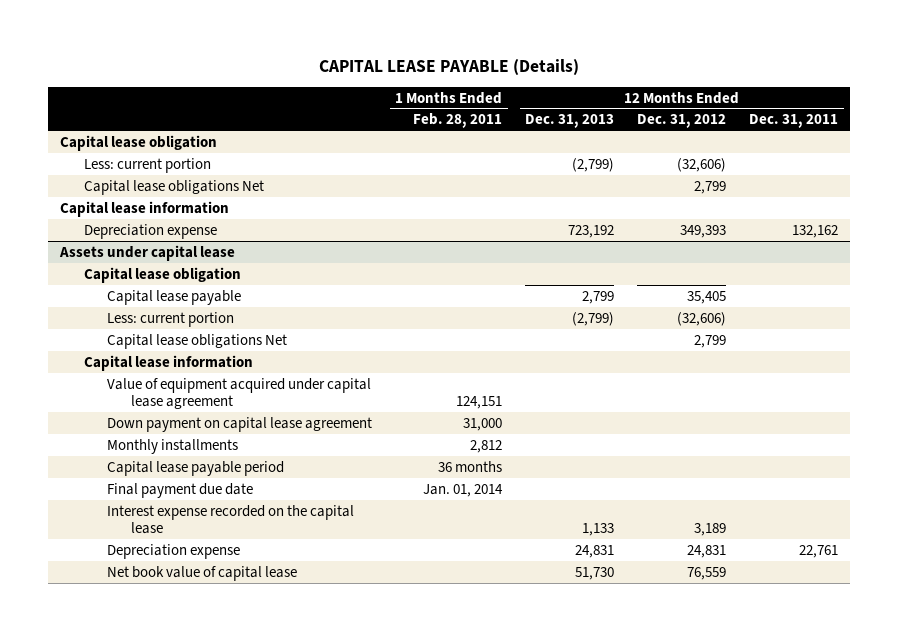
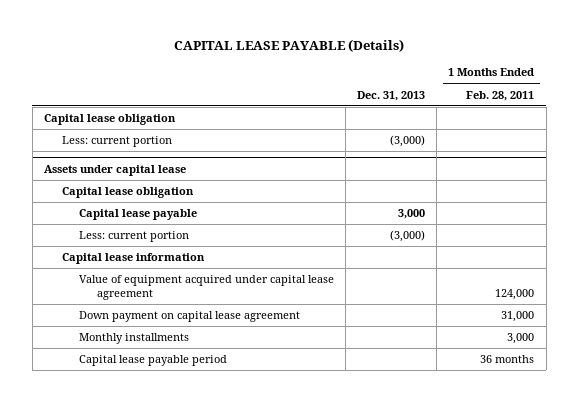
- | 1 Months Ended Feb. 28, 2011 | 12 Months Ended Dec. 31, 2013 | 12 Months Ended Dec. 31, 2012 | 12 Months Ended Dec. 31, 2011
+ | Dec. 31, 2013 | 1 Months Ended Feb. 28, 2011
- Capital lease obligations Net | | | 2,799 |
- Capital lease information
- Depreciation expense | | 723,192 | 349,393 | 132,162
@ Assets under capital lease
- Capital lease obligations Net | | | 2,799 |
- Value of equipment acquired under capital lease agreement | 124,151 | | |
+ Value of equipment acquired under capital lease agreement | | 124,000
- Monthly installments | 2,812 | | |
+ Monthly installments | | 3,000
- Final payment due date | Jan. 01, 2014 | | |
- Interest expense recorded on the capital lease | | 1,133 | 3,189 |
- Depreciation expense | | 24,831 | 24,831 | 22,761
- Net book value of capital lease | | 51,730 | 76,559 |

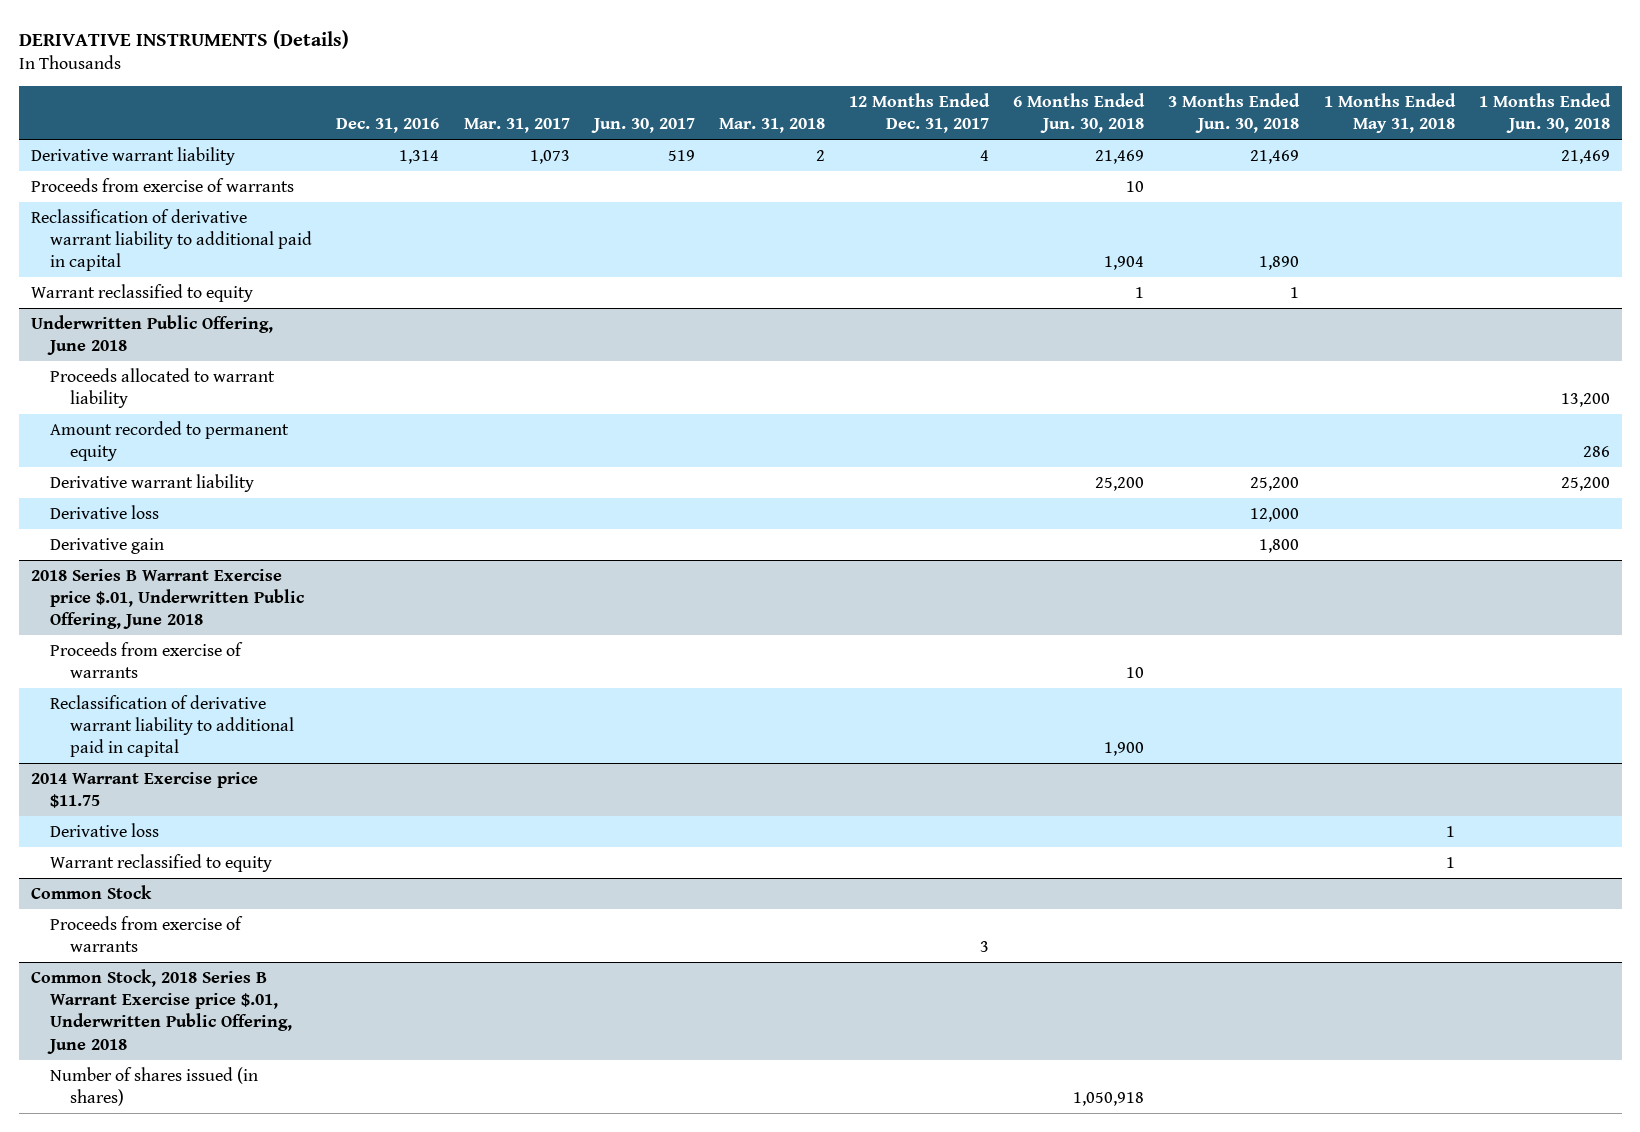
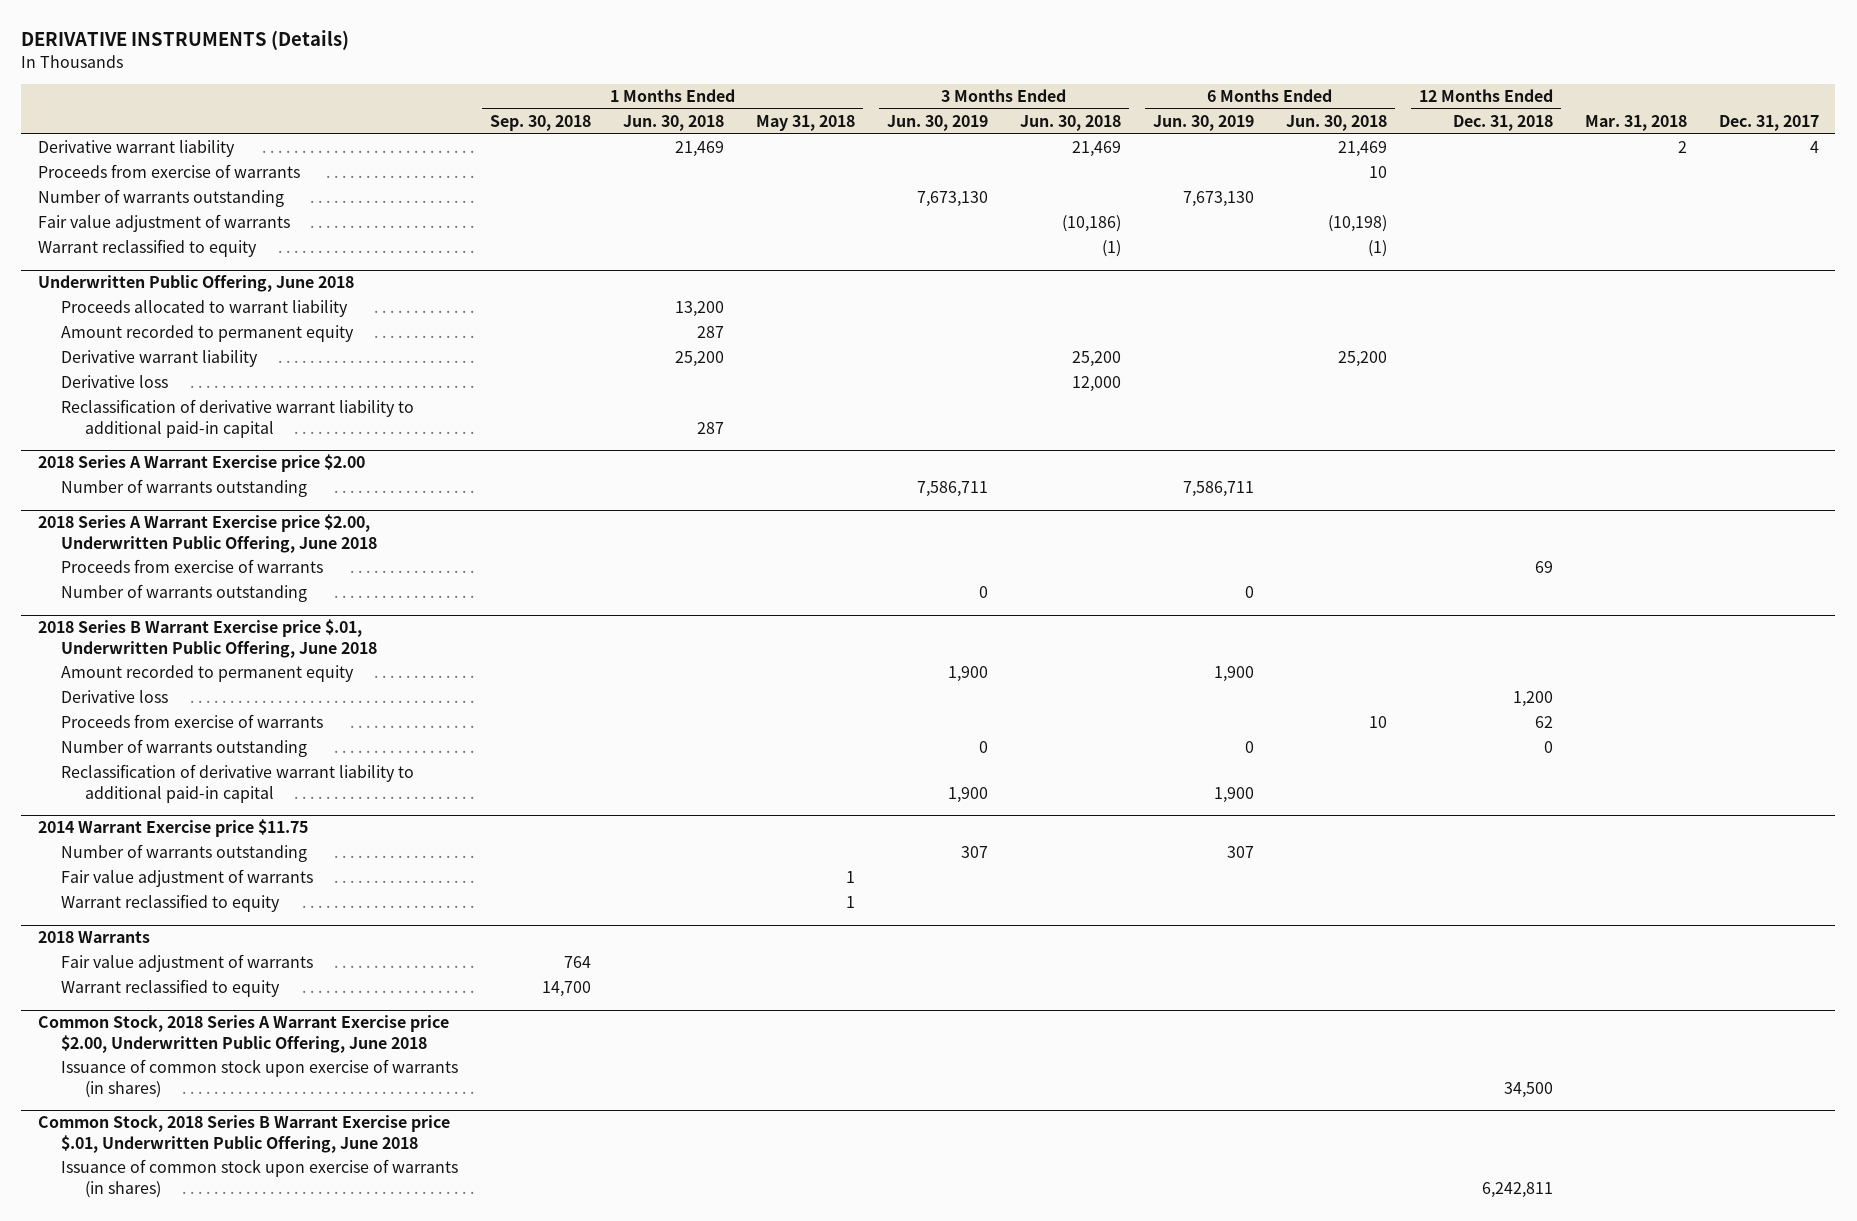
- | Dec. 31, 2016 | Mar. 31, 2017 | Jun. 30, 2017 | Mar. 31, 2018 | 12 Months Ended Dec. 31, 2017 | 6 Months Ended Jun. 30, 2018 | 3 Months Ended Jun. 30, 2018 | 1 Months Ended May 31, 2018 | 1 Months Ended Jun. 30, 2018
+ | 1 Months Ended Sep. 30, 2018 | 1 Months Ended Jun. 30, 2018 | 1 Months Ended May 31, 2018 | 3 Months Ended Jun. 30, 2019 | 3 Months Ended Jun. 30, 2018 | 6 Months Ended Jun. 30, 2019 | 6 Months Ended Jun. 30, 2018 | 12 Months Ended Dec. 31, 2018 | Mar. 31, 2018 | Dec. 31, 2017
- Reclassification of derivative warrant liability to additional paid in capital | | | | | | 1,904 | 1,890 | |
- Warrant reclassified to equity | | | | | | 1 | 1 | |
+ Number of warrants outstanding | | | | 7,673,130 | | 7,673,130 | | | |
+ Fair value adjustment of warrants | | | | | (10,186) | | (10,198) | | |
+ Warrant reclassified to equity | | | | | (1) | | (1) | | |
@ Underwritten Public Offering, June 2018
- Amount recorded to permanent equity | | | | | | | | | 286
+ Amount recorded to permanent equity | | 287 | | | | | | | |
- Derivative gain | | | | | | | 1,800 | |
+ Reclassification of derivative warrant liability to additional paid-in capital | | 287 | | | | | | | |
+ 2018 Series A Warrant Exercise price $2.00
+ Number of warrants outstanding | | | | 7,586,711 | | 7,586,711 | | | |
+ 2018 Series A Warrant Exercise price $2.00, Underwritten Public Offering, June 2018
+ Proceeds from exercise of warrants | | | | | | | | 69 | |
+ Number of warrants outstanding | | | | 0 | | 0 | | | |
@ 2018 Series B Warrant Exercise price $.01, Underwritten Public Offering, June 2018
+ Amount recorded to permanent equity | | | | 1,900 | | 1,900 | | | |
+ Derivative loss | | | | | | | | 1,200 | |
- Reclassification of derivative warrant liability to additional paid in capital | | | | | | 1,900 | | |
+ Number of warrants outstanding | | | | 0 | | 0 | | 0 | |
+ Reclassification of derivative warrant liability to additional paid-in capital | | | | 1,900 | | 1,900 | | | |
@ 2014 Warrant Exercise price $11.75
- Derivative loss | | | | | | | | 1 |
+ Number of warrants outstanding | | | | 307 | | 307 | | | |
+ Fair value adjustment of warrants | | | 1 | | | | | | |
- Common Stock
- Proceeds from exercise of warrants | | | | | 3 | | | |
+ 2018 Warrants
+ Fair value adjustment of warrants | 764 | | | | | | | | |
+ Warrant reclassified to equity | 14,700 | | | | | | | | |
+ Common Stock, 2018 Series A Warrant Exercise price $2.00, Underwritten Public Offering, June 2018
+ Issuance of common stock upon exercise of warrants (in shares) | | | | | | | | 34,500 | |
@ Common Stock, 2018 Series B Warrant Exercise price $.01, Underwritten Public Offering, June 2018
- Number of shares issued (in shares) | | | | | | 1,050,918 | | |
+ Issuance of common stock upon exercise of warrants (in shares) | | | | | | | | 6,242,811 | |

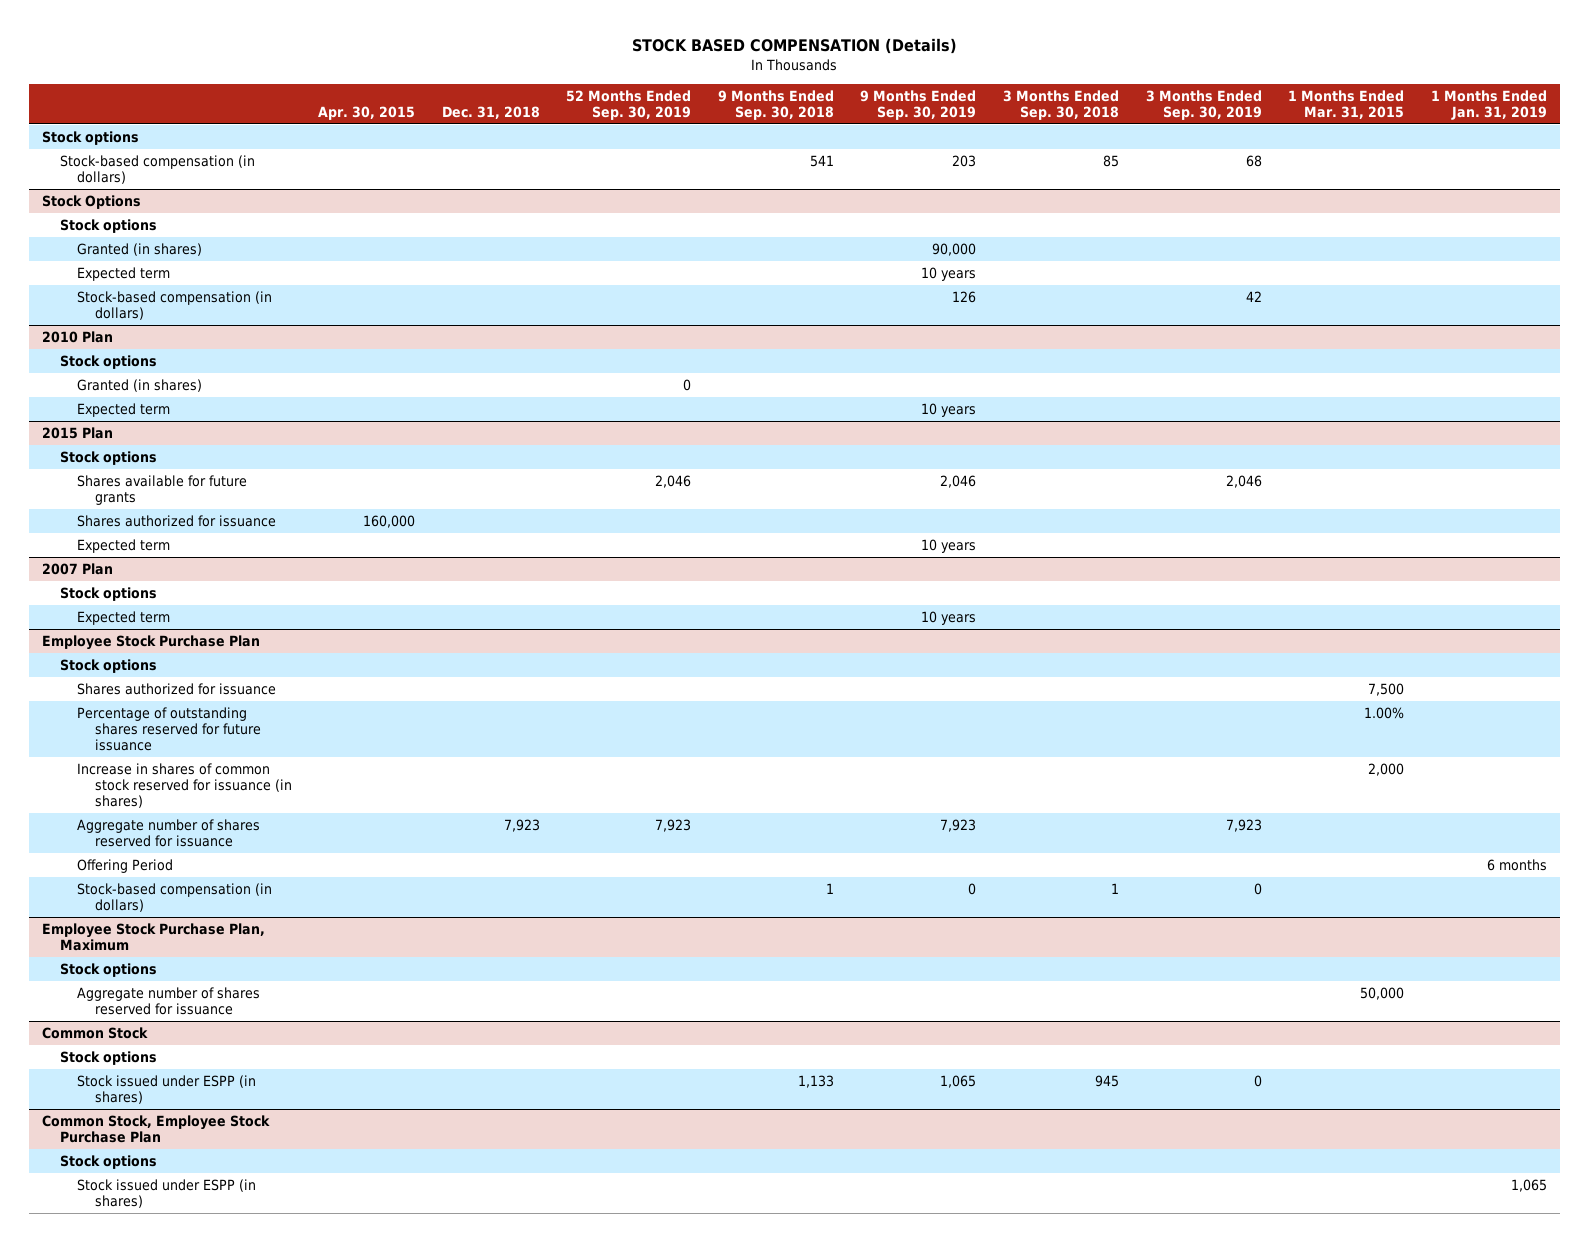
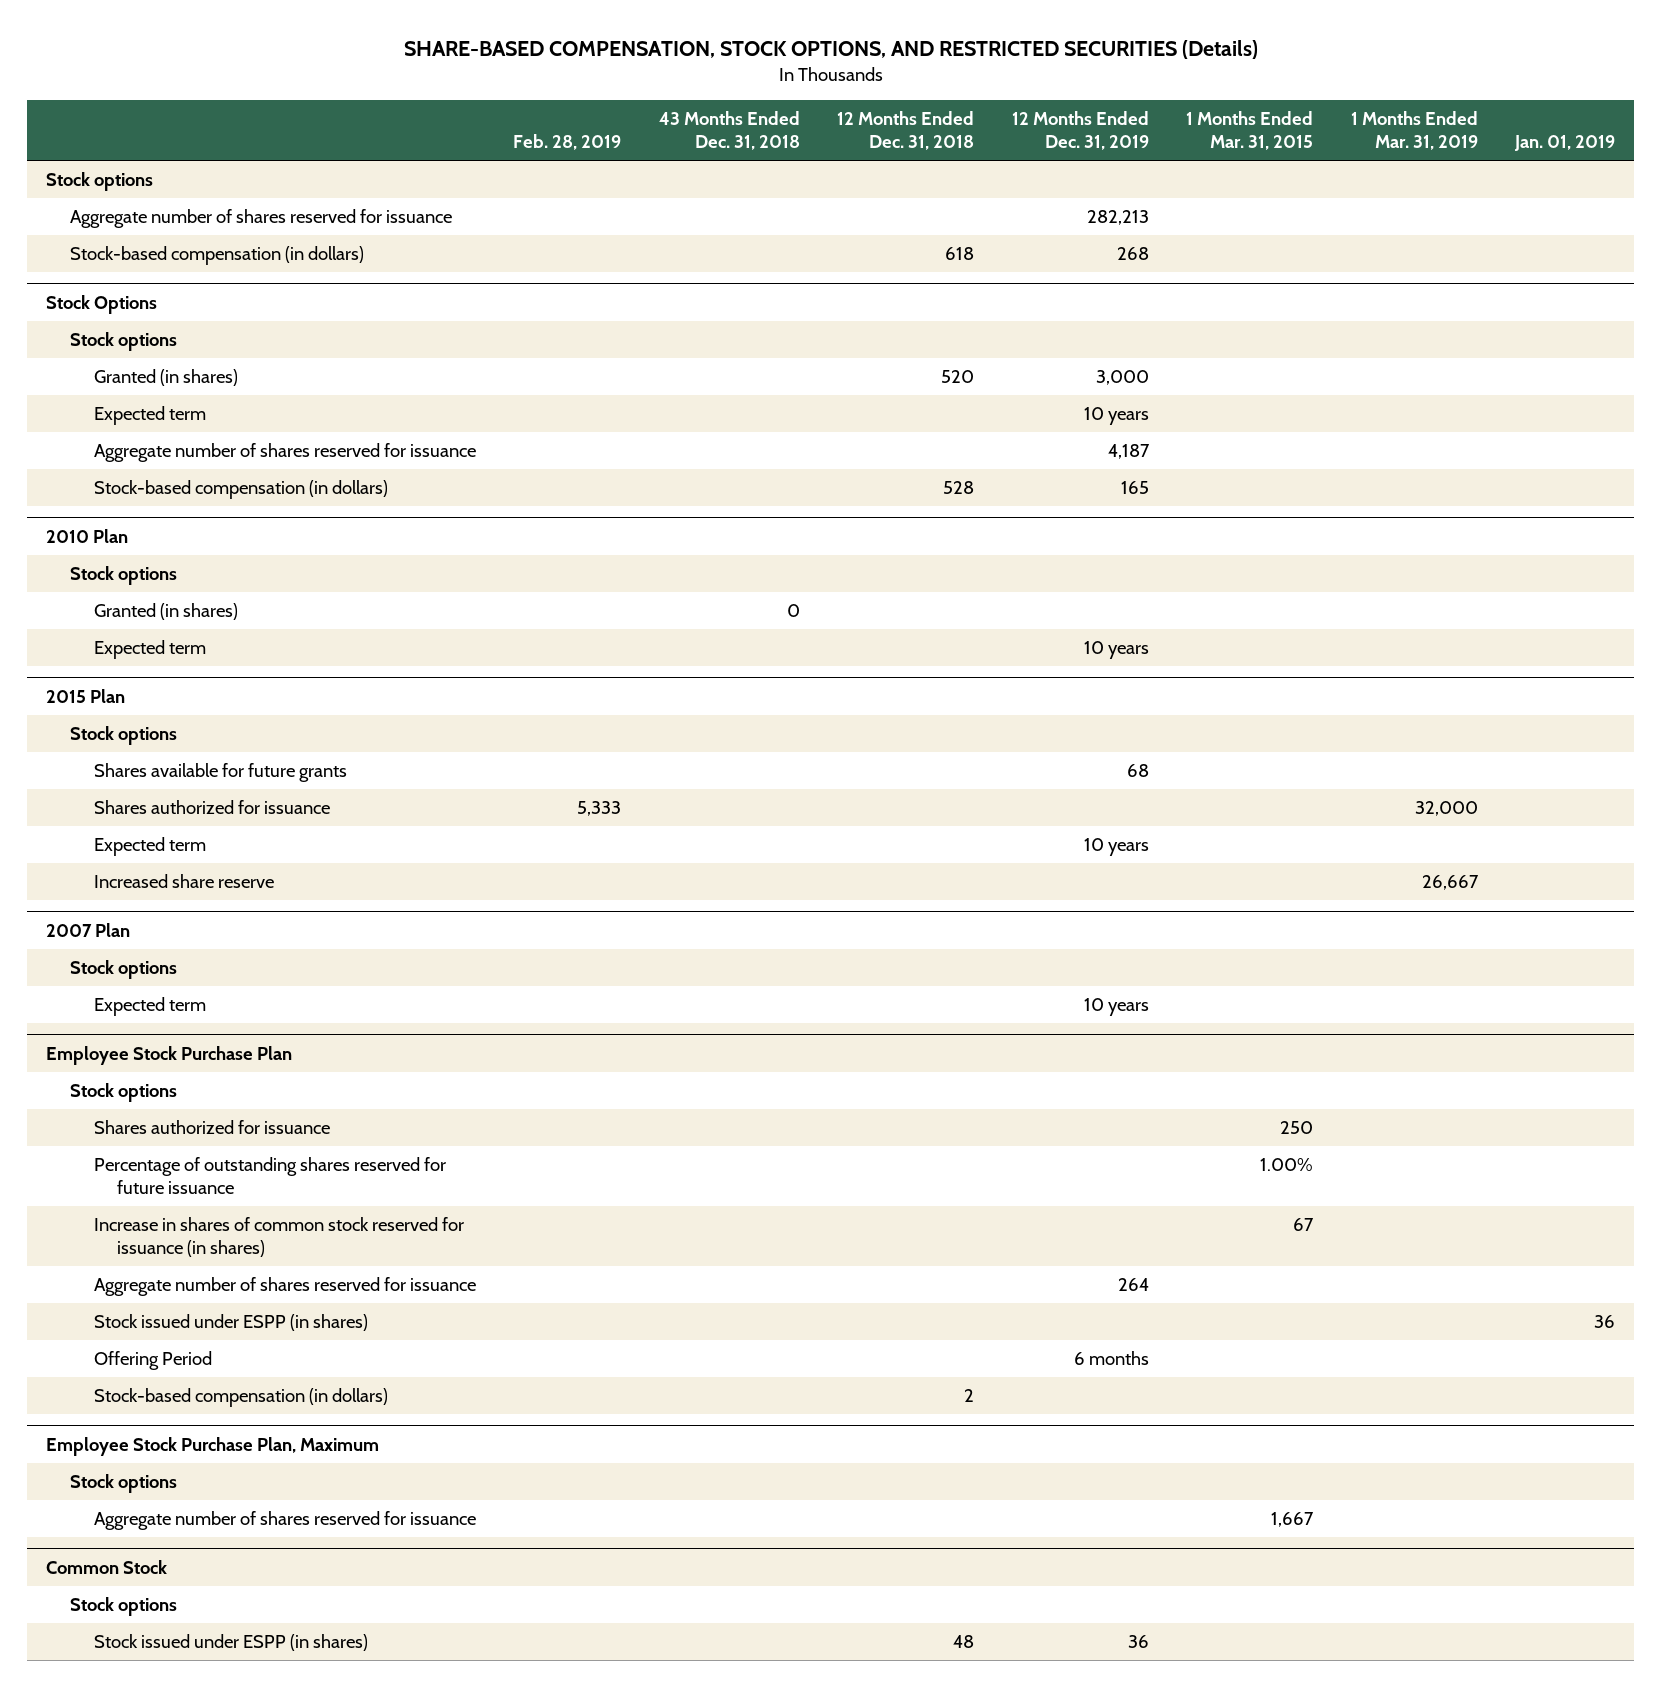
- STOCK BASED COMPENSATION (Details)
+ SHARE-BASED COMPENSATION, STOCK OPTIONS, AND RESTRICTED SECURITIES (Details)
- | Apr. 30, 2015 | Dec. 31, 2018 | 52 Months Ended Sep. 30, 2019 | 9 Months Ended Sep. 30, 2018 | 9 Months Ended Sep. 30, 2019 | 3 Months Ended Sep. 30, 2018 | 3 Months Ended Sep. 30, 2019 | 1 Months Ended Mar. 31, 2015 | 1 Months Ended Jan. 31, 2019
+ | Feb. 28, 2019 | 43 Months Ended Dec. 31, 2018 | 12 Months Ended Dec. 31, 2018 | 12 Months Ended Dec. 31, 2019 | 1 Months Ended Mar. 31, 2015 | 1 Months Ended Mar. 31, 2019 | Jan. 01, 2019
+ Aggregate number of shares reserved for issuance | | | | 282,213 | | |
@ Stock Options
+ Aggregate number of shares reserved for issuance | | | | 4,187 | | |
@ 2015 Plan
+ Increased share reserve | | | | | | 26,667 |
@ Employee Stock Purchase Plan
- Shares authorized for issuance | | | | | | | | 7,500 |
+ Shares authorized for issuance | | | | | 250 | |
- Increase in shares of common stock reserved for issuance (in shares) | | | | | | | | 2,000 |
+ Increase in shares of common stock reserved for issuance (in shares) | | | | | 67 | |
+ Stock issued under ESPP (in shares) | | | | | | | 36
@ Employee Stock Purchase Plan, Maximum
- Aggregate number of shares reserved for issuance | | | | | | | | 50,000 |
+ Aggregate number of shares reserved for issuance | | | | | 1,667 | |
- Common Stock, Employee Stock Purchase Plan
- Stock options
- Stock issued under ESPP (in shares) | | | | | | | | | 1,065

